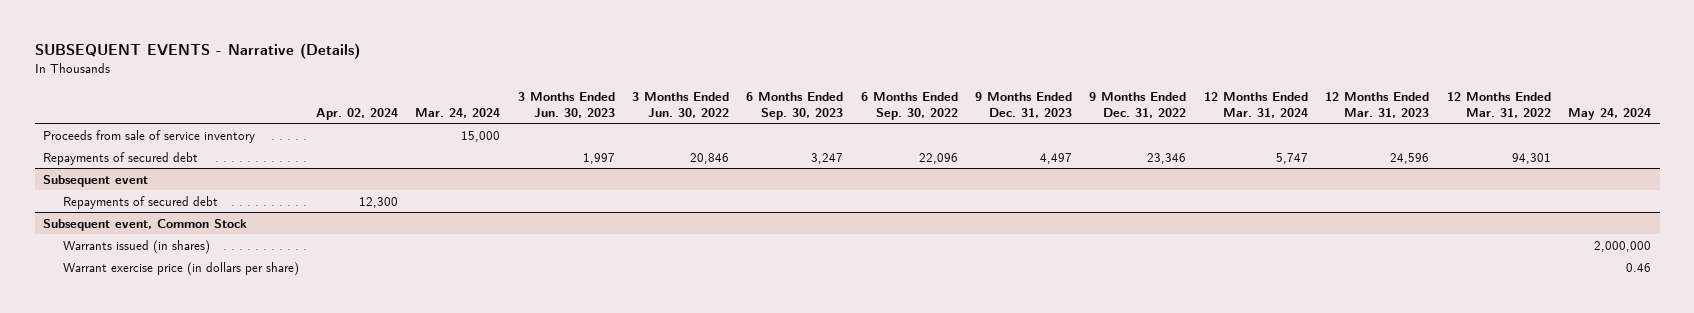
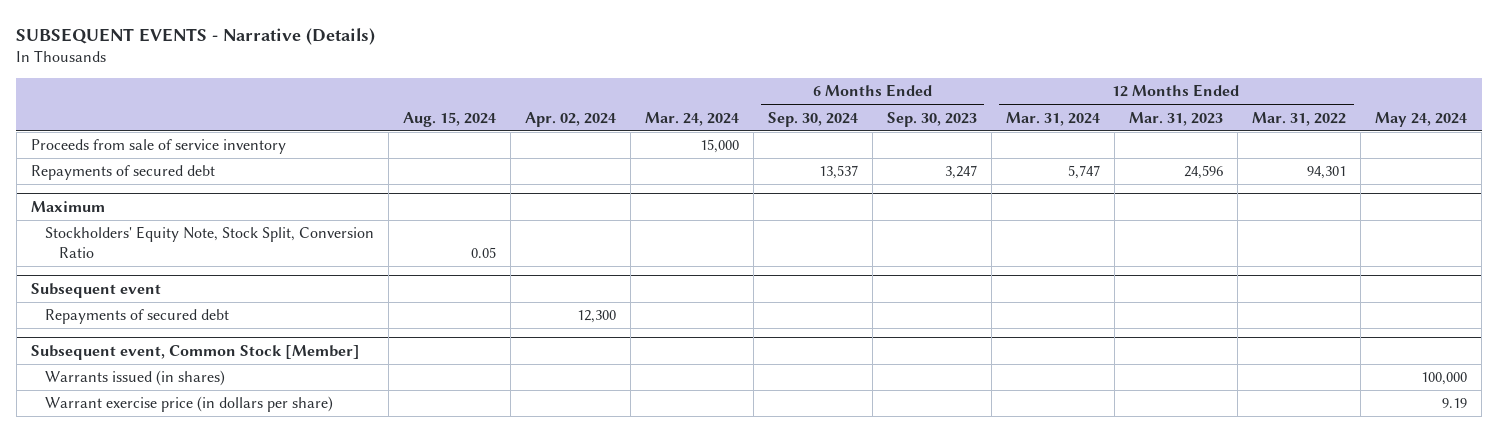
- | Apr. 02, 2024 | Mar. 24, 2024 | 3 Months Ended Jun. 30, 2023 | 3 Months Ended Jun. 30, 2022 | 6 Months Ended Sep. 30, 2023 | 6 Months Ended Sep. 30, 2022 | 9 Months Ended Dec. 31, 2023 | 9 Months Ended Dec. 31, 2022 | 12 Months Ended Mar. 31, 2024 | 12 Months Ended Mar. 31, 2023 | 12 Months Ended Mar. 31, 2022 | May 24, 2024
+ | Aug. 15, 2024 | Apr. 02, 2024 | Mar. 24, 2024 | 6 Months Ended Sep. 30, 2024 | 6 Months Ended Sep. 30, 2023 | 12 Months Ended Mar. 31, 2024 | 12 Months Ended Mar. 31, 2023 | 12 Months Ended Mar. 31, 2022 | May 24, 2024
+ Maximum
+ Stockholders' Equity Note, Stock Split, Conversion Ratio | 0.05 | | | | | | | |
- Subsequent event, Common Stock
- Warrants issued (in shares) | | | | | | | | | | | | 2,000,000
- Warrant exercise price (in dollars per share) | | | | | | | | | | | | 0.46
+ Subsequent event, Common Stock [Member]
+ Warrants issued (in shares) | | | | | | | | | 100,000
+ Warrant exercise price (in dollars per share) | | | | | | | | | 9.19

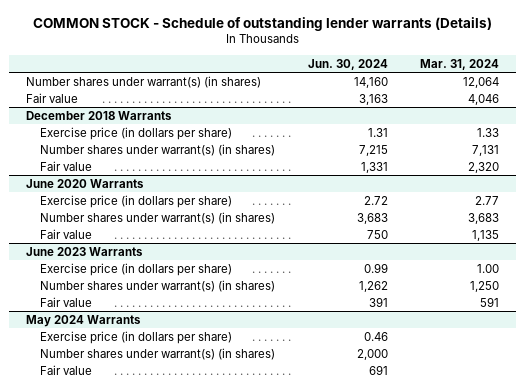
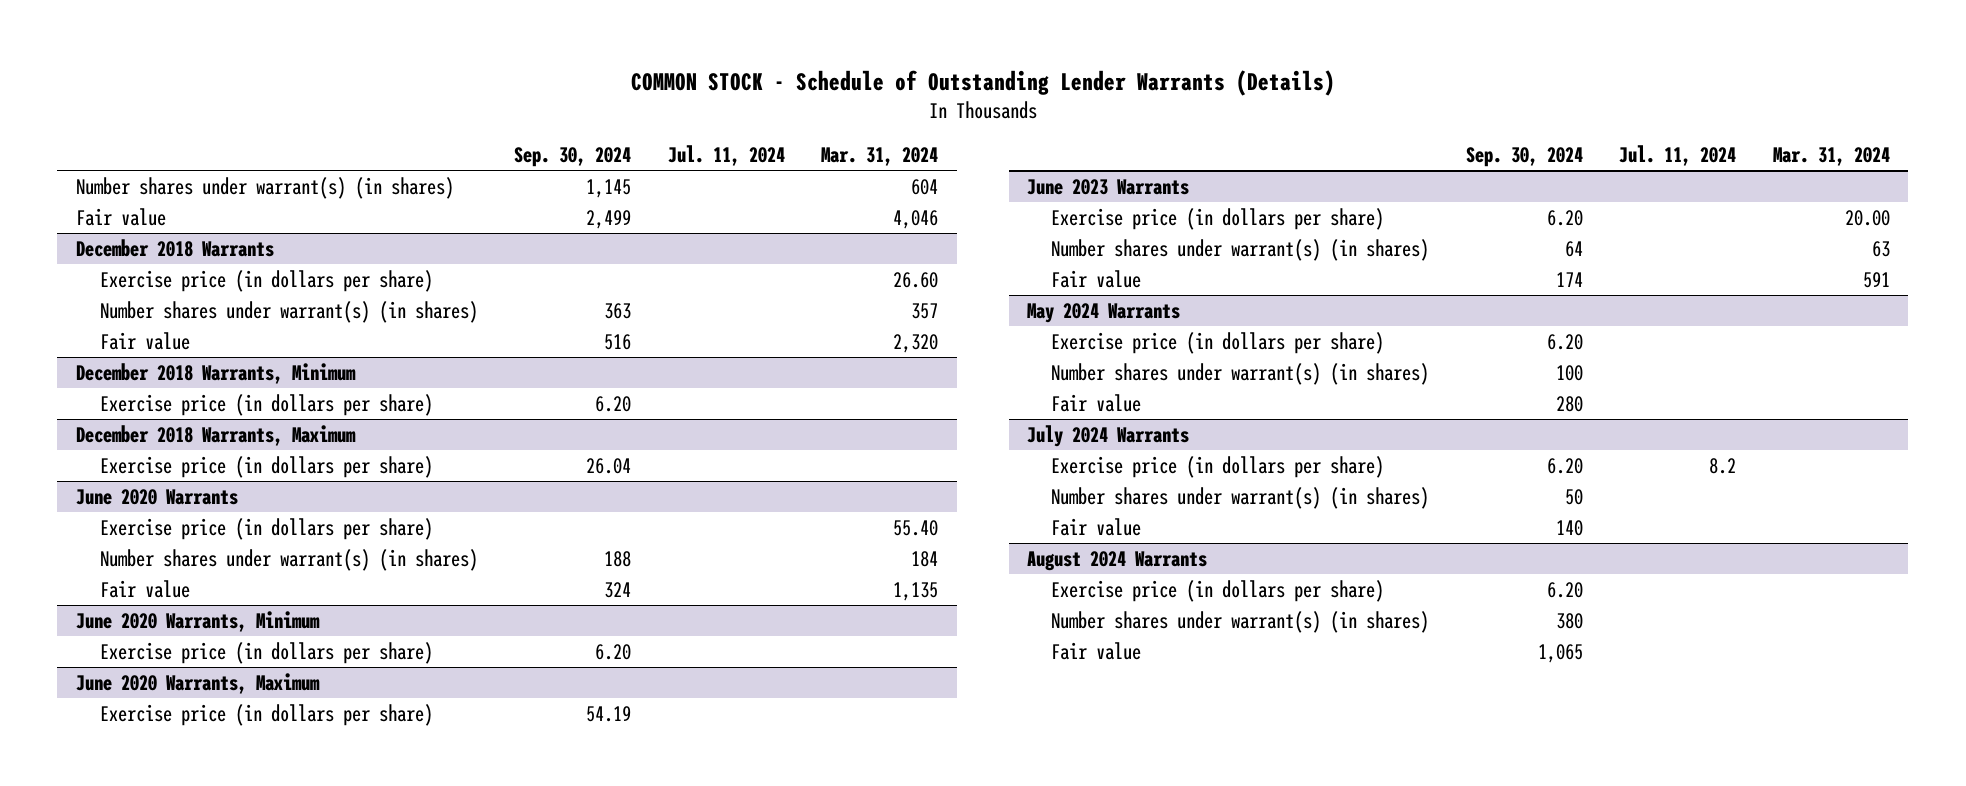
- COMMON STOCK - Schedule of outstanding lender warrants (Details)
+ COMMON STOCK - Schedule of Outstanding Lender Warrants (Details)
- | Jun. 30, 2024 | Mar. 31, 2024
+ | Sep. 30, 2024 | Jul. 11, 2024 | Mar. 31, 2024
- Number shares under warrant(s) (in shares) | 14,160 | 12,064
+ Number shares under warrant(s) (in shares) | 1,145 | | 604
@ December 2018 Warrants
- Exercise price (in dollars per share) | 1.31 | 1.33
- Number shares under warrant(s) (in shares) | 7,215 | 7,131
+ Exercise price (in dollars per share) | | | 26.60
+ Number shares under warrant(s) (in shares) | 363 | | 357
+ December 2018 Warrants, Minimum
+ Exercise price (in dollars per share) | 6.20 | |
+ December 2018 Warrants, Maximum
+ Exercise price (in dollars per share) | 26.04 | |
@ June 2020 Warrants
- Exercise price (in dollars per share) | 2.72 | 2.77
- Number shares under warrant(s) (in shares) | 3,683 | 3,683
+ Exercise price (in dollars per share) | | | 55.40
+ Number shares under warrant(s) (in shares) | 188 | | 184
+ June 2020 Warrants, Minimum
+ Exercise price (in dollars per share) | 6.20 | |
+ June 2020 Warrants, Maximum
+ Exercise price (in dollars per share) | 54.19 | |
@ June 2023 Warrants
- Exercise price (in dollars per share) | 0.99 | 1.00
- Number shares under warrant(s) (in shares) | 1,262 | 1,250
+ Exercise price (in dollars per share) | 6.20 | | 20.00
+ Number shares under warrant(s) (in shares) | 64 | | 63
+ July 2024 Warrants
+ Exercise price (in dollars per share) | 6.20 | 8.2 |
+ Number shares under warrant(s) (in shares) | 50 | |
+ Fair value | 140 | |
+ August 2024 Warrants
+ Exercise price (in dollars per share) | 6.20 | |
+ Number shares under warrant(s) (in shares) | 380 | |
+ Fair value | 1,065 | |

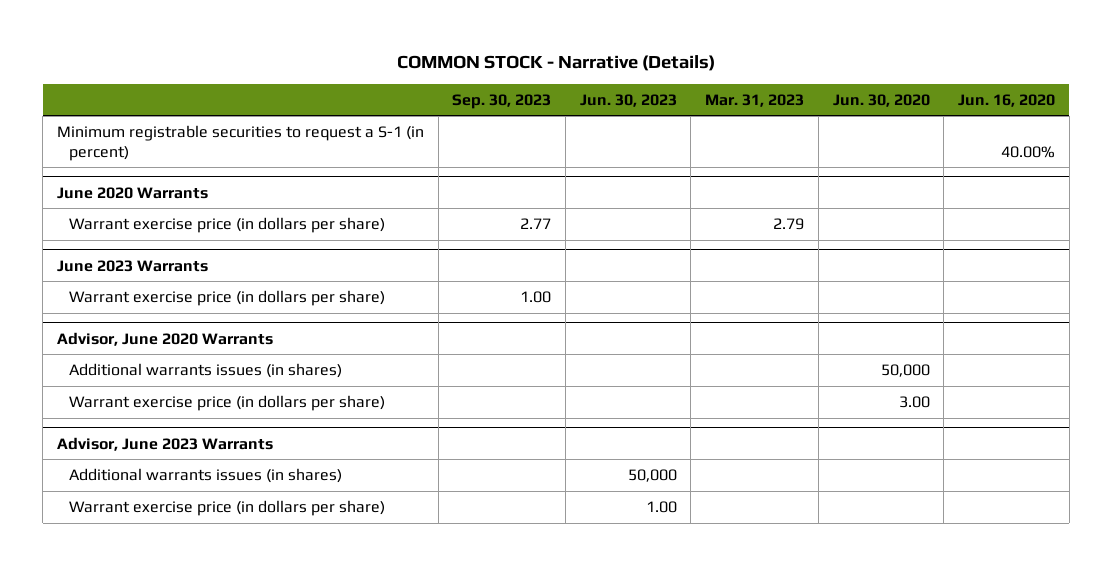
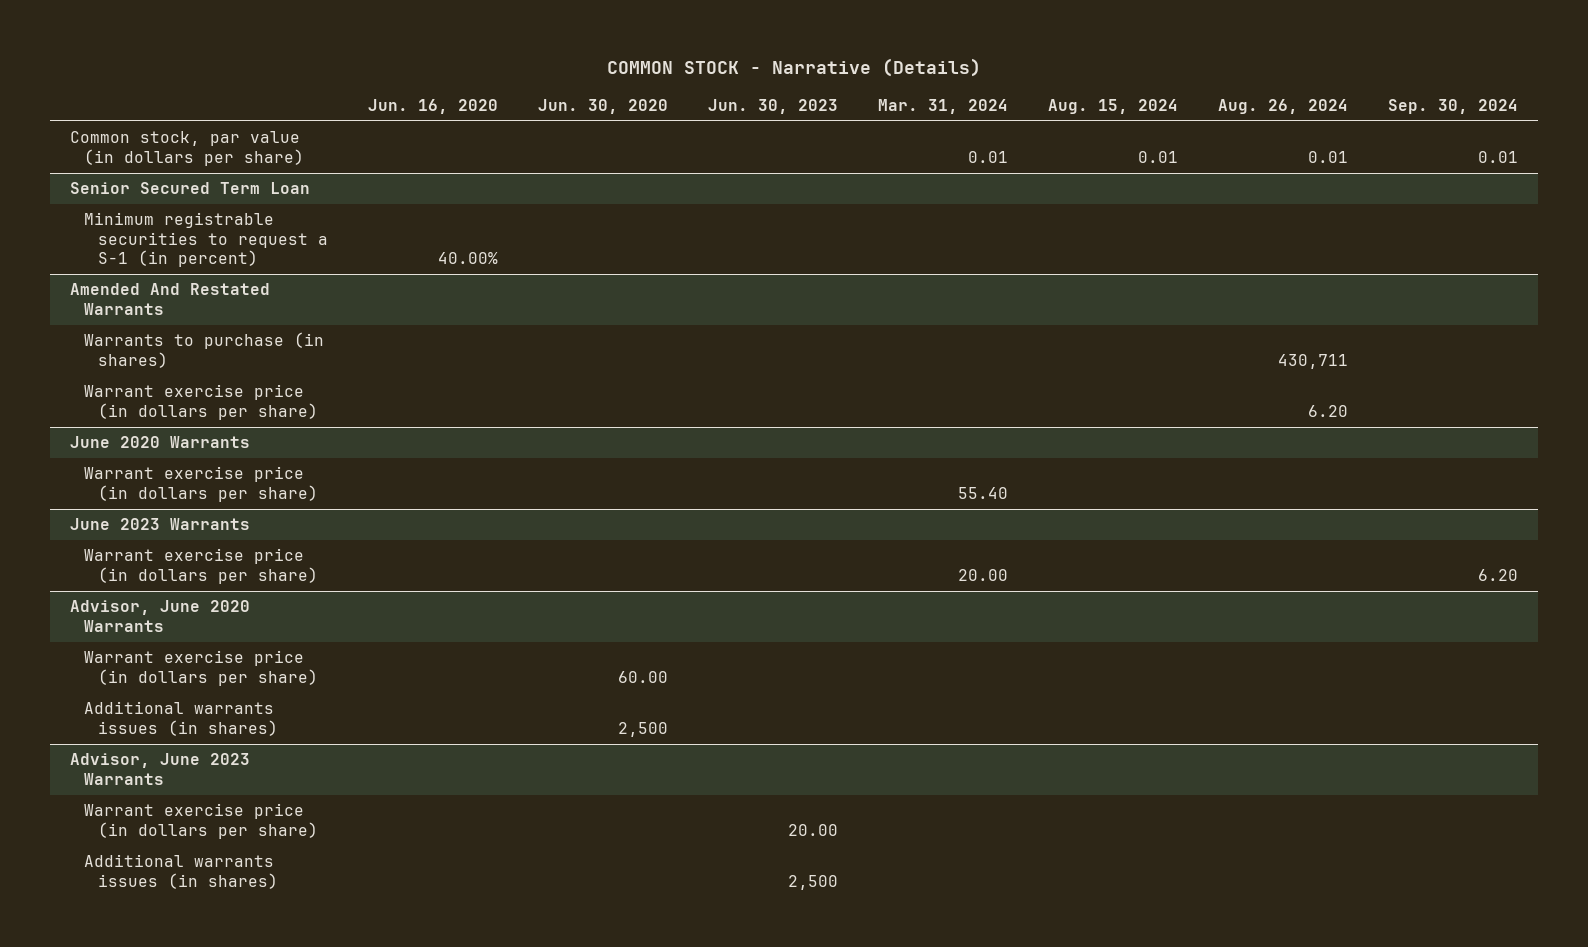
- | Sep. 30, 2023 | Jun. 30, 2023 | Mar. 31, 2023 | Jun. 30, 2020 | Jun. 16, 2020
+ | Jun. 16, 2020 | Jun. 30, 2020 | Jun. 30, 2023 | Mar. 31, 2024 | Aug. 15, 2024 | Aug. 26, 2024 | Sep. 30, 2024
- Minimum registrable securities to request a S-1 (in percent) | | | | | 40.00%
+ Common stock, par value (in dollars per share) | | | | 0.01 | 0.01 | 0.01 | 0.01
+ Senior Secured Term Loan
+ Minimum registrable securities to request a S-1 (in percent) | 40.00% | | | | | |
+ Amended And Restated Warrants
+ Warrants to purchase (in shares) | | | | | | 430,711 |
+ Warrant exercise price (in dollars per share) | | | | | | 6.20 |
@ Advisor, June 2020 Warrants
- Additional warrants issues (in shares) | | | | 50,000 |
- Warrant exercise price (in dollars per share) | | | | 3.00 |
+ Warrant exercise price (in dollars per share) | | 60.00 | | | | |
+ Additional warrants issues (in shares) | | 2,500 | | | | |
@ Advisor, June 2023 Warrants
- Additional warrants issues (in shares) | | 50,000 | | |
- Warrant exercise price (in dollars per share) | | 1.00 | | |
+ Warrant exercise price (in dollars per share) | | | 20.00 | | | |
+ Additional warrants issues (in shares) | | | 2,500 | | | |

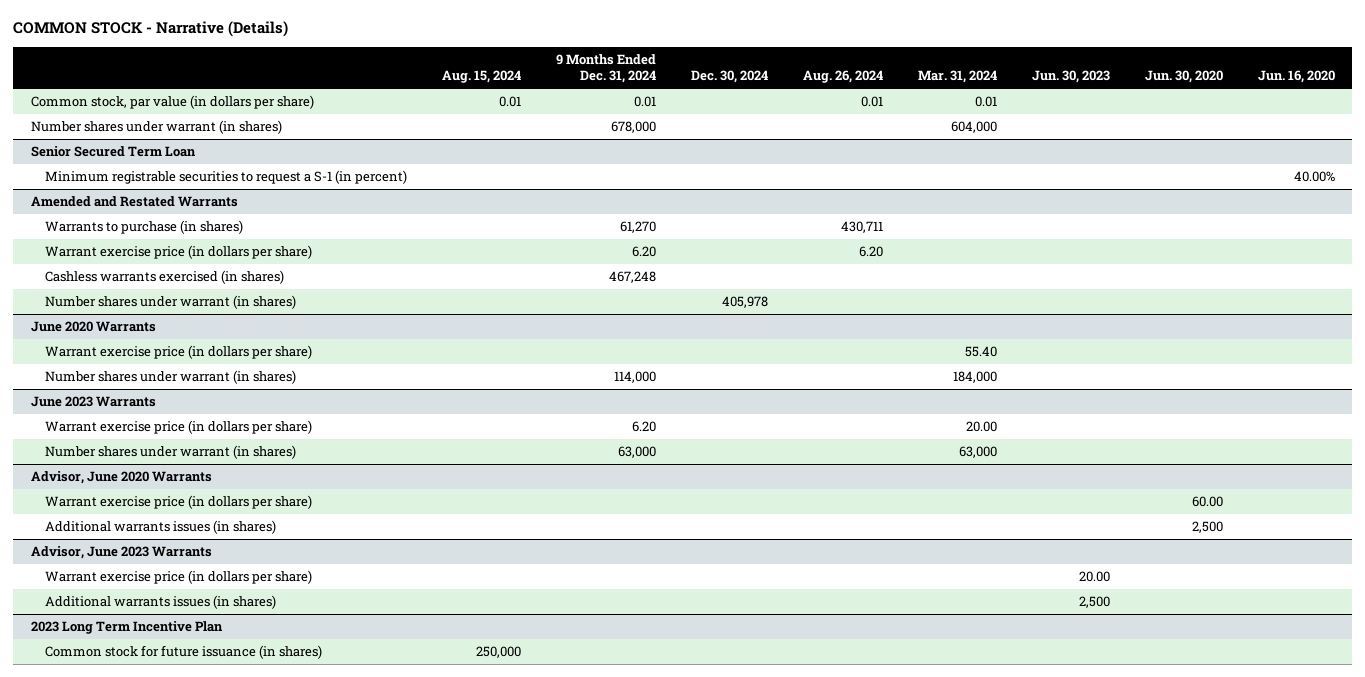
- | Jun. 16, 2020 | Jun. 30, 2020 | Jun. 30, 2023 | Mar. 31, 2024 | Aug. 15, 2024 | Aug. 26, 2024 | Sep. 30, 2024
+ | Aug. 15, 2024 | 9 Months Ended Dec. 31, 2024 | Dec. 30, 2024 | Aug. 26, 2024 | Mar. 31, 2024 | Jun. 30, 2023 | Jun. 30, 2020 | Jun. 16, 2020
+ Number shares under warrant (in shares) | | 678,000 | | | 604,000 | | |
- Amended And Restated Warrants
+ Amended and Restated Warrants
+ Cashless warrants exercised (in shares) | | 467,248 | | | | | |
+ Number shares under warrant (in shares) | | | 405,978 | | | | |
@ June 2020 Warrants
+ Number shares under warrant (in shares) | | 114,000 | | | 184,000 | | |
@ June 2023 Warrants
+ Number shares under warrant (in shares) | | 63,000 | | | 63,000 | | |
+ 2023 Long Term Incentive Plan
+ Common stock for future issuance (in shares) | 250,000 | | | | | | |

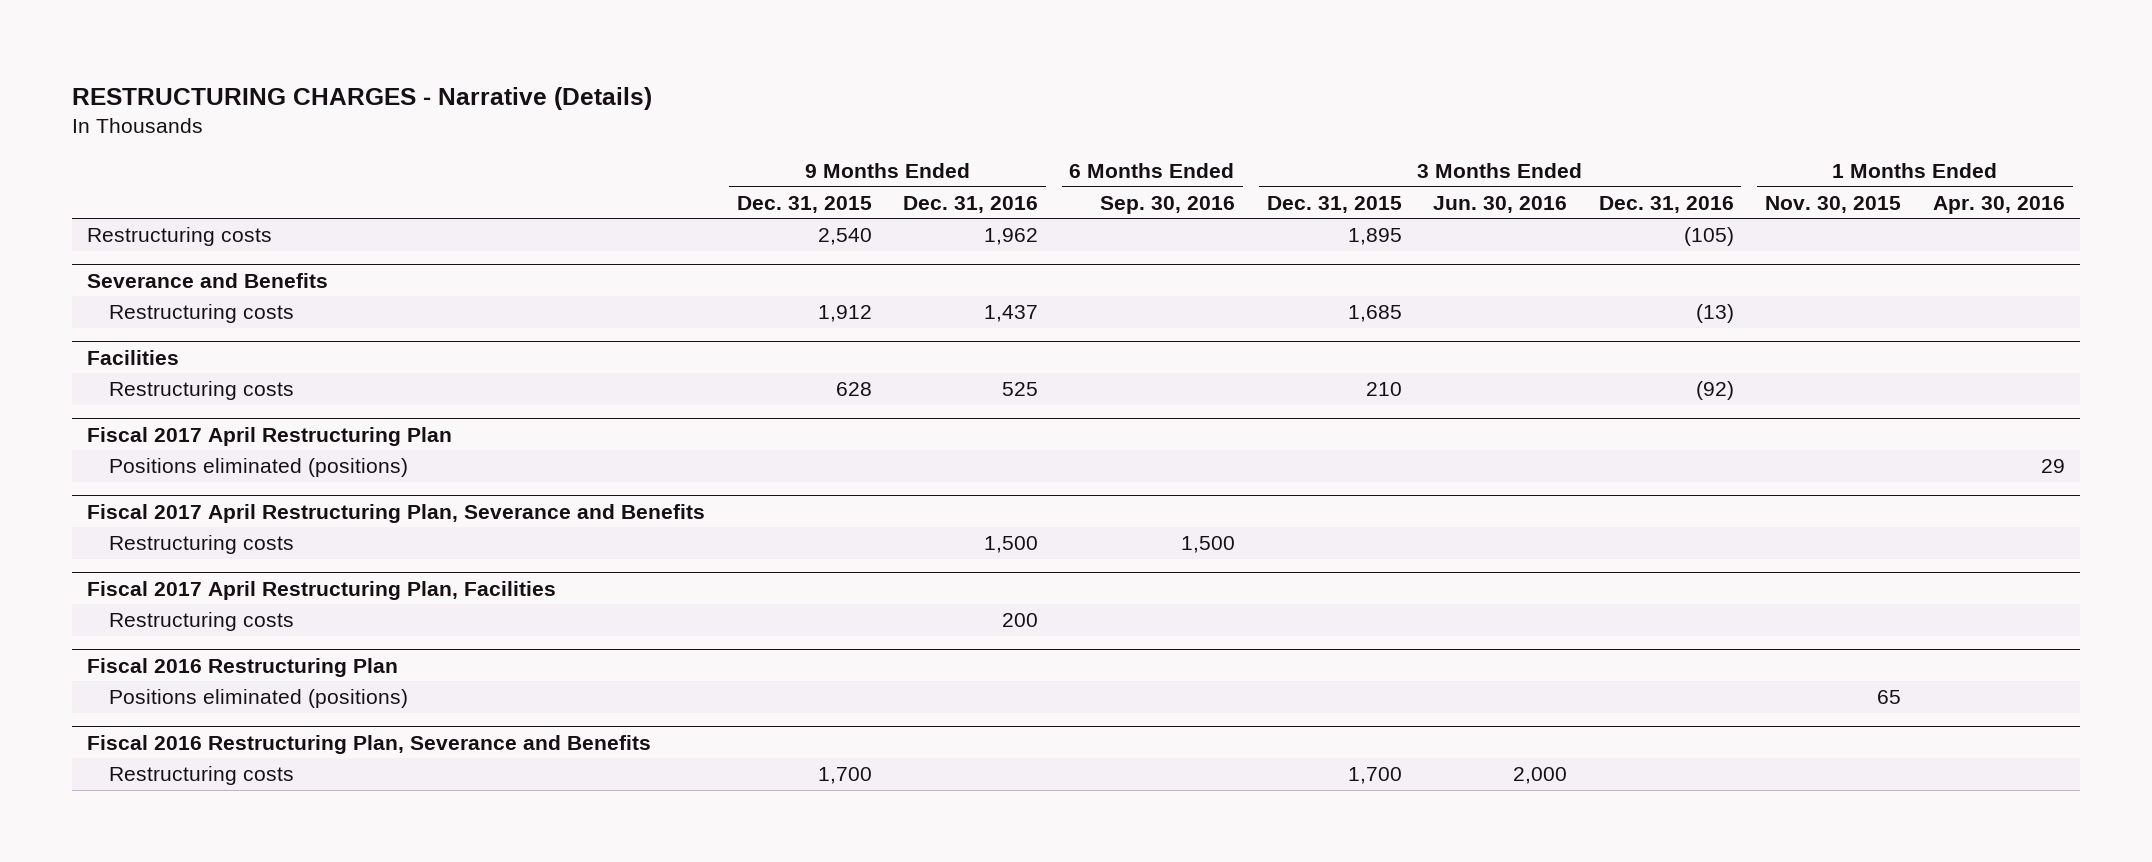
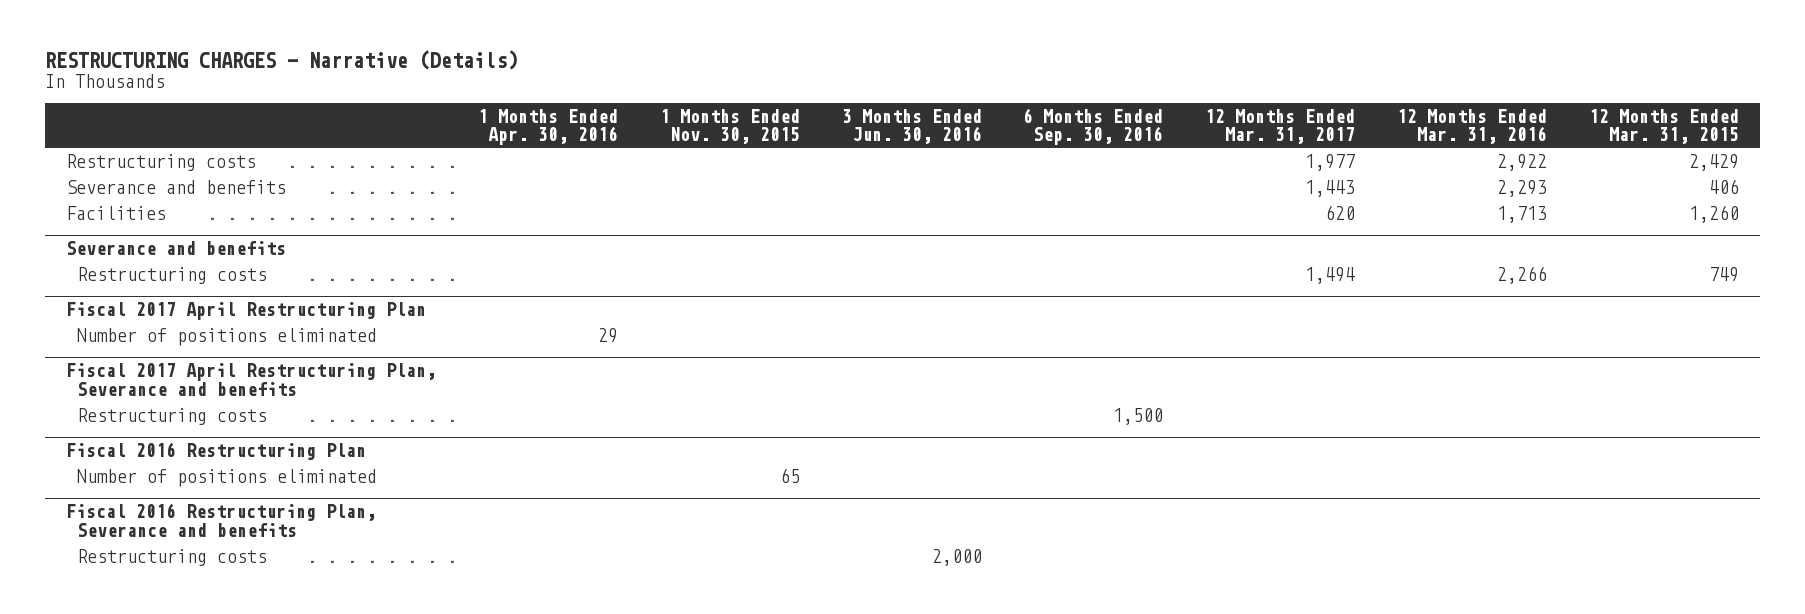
- | 9 Months Ended Dec. 31, 2015 | 9 Months Ended Dec. 31, 2016 | 6 Months Ended Sep. 30, 2016 | 3 Months Ended Dec. 31, 2015 | 3 Months Ended Jun. 30, 2016 | 3 Months Ended Dec. 31, 2016 | 1 Months Ended Nov. 30, 2015 | 1 Months Ended Apr. 30, 2016
+ | 1 Months Ended Apr. 30, 2016 | 1 Months Ended Nov. 30, 2015 | 3 Months Ended Jun. 30, 2016 | 6 Months Ended Sep. 30, 2016 | 12 Months Ended Mar. 31, 2017 | 12 Months Ended Mar. 31, 2016 | 12 Months Ended Mar. 31, 2015
- Severance and Benefits
+ Severance and benefits | | | | | 1,443 | 2,293 | 406
+ Facilities | | | | | 620 | 1,713 | 1,260
+ Severance and benefits
- Facilities
- Restructuring costs | 628 | 525 | | 210 | | (92) | |
@ Fiscal 2017 April Restructuring Plan
- Positions eliminated (positions) | | | | | | | | 29
- Fiscal 2017 April Restructuring Plan, Severance and Benefits
@ Fiscal 2017 April Restructuring Plan
+ Number of positions eliminated | 29 | | | | | |
+ Fiscal 2017 April Restructuring Plan, Severance and benefits
- Fiscal 2017 April Restructuring Plan, Facilities
- Restructuring costs | | 200 | | | | | |
@ Fiscal 2016 Restructuring Plan
- Positions eliminated (positions) | | | | | | | 65 |
- Fiscal 2016 Restructuring Plan, Severance and Benefits
@ Fiscal 2016 Restructuring Plan
+ Number of positions eliminated | | 65 | | | | |
+ Fiscal 2016 Restructuring Plan, Severance and benefits

